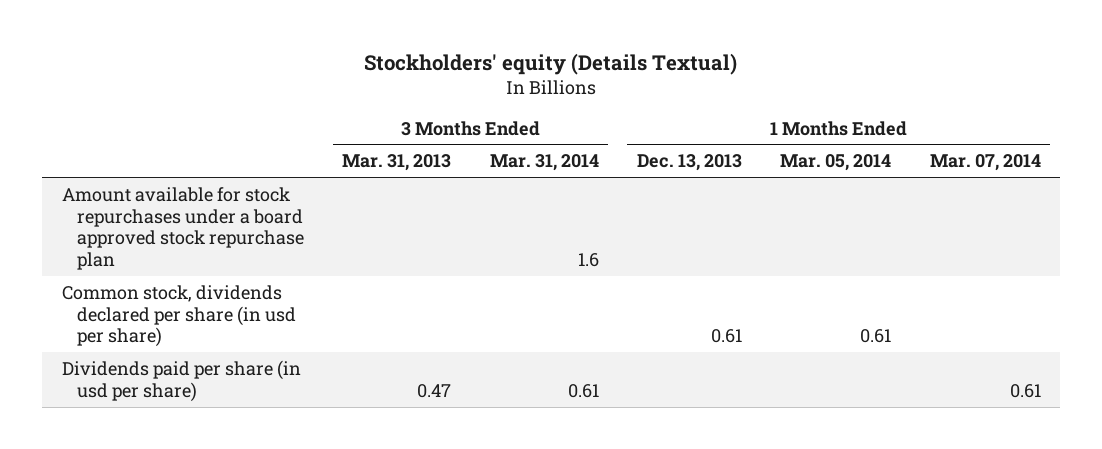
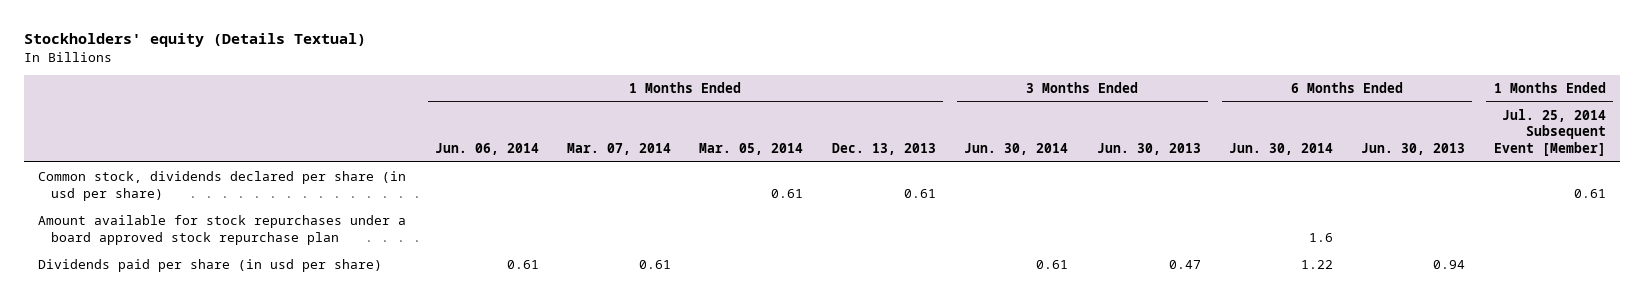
- | 3 Months Ended Mar. 31, 2013 | 3 Months Ended Mar. 31, 2014 | 1 Months Ended Dec. 13, 2013 | 1 Months Ended Mar. 05, 2014 | 1 Months Ended Mar. 07, 2014
+ | 1 Months Ended Jun. 06, 2014 | 1 Months Ended Mar. 07, 2014 | 1 Months Ended Mar. 05, 2014 | 1 Months Ended Dec. 13, 2013 | 3 Months Ended Jun. 30, 2014 | 3 Months Ended Jun. 30, 2013 | 6 Months Ended Jun. 30, 2014 | 6 Months Ended Jun. 30, 2013 | 1 Months Ended Jul. 25, 2014 Subsequent Event [Member]
moved down: Amount available for stock repurchases under a board approved stock repurchase plan | | | | | | | 1.6 | |

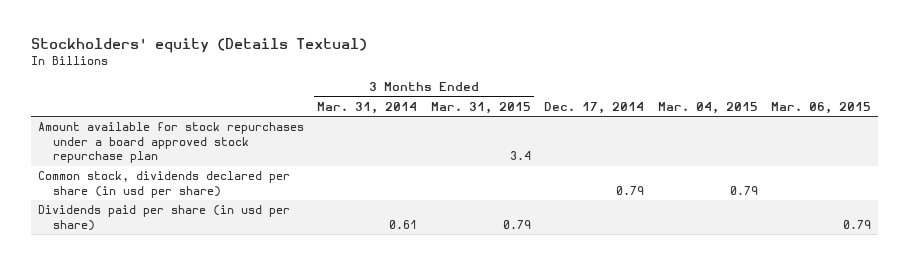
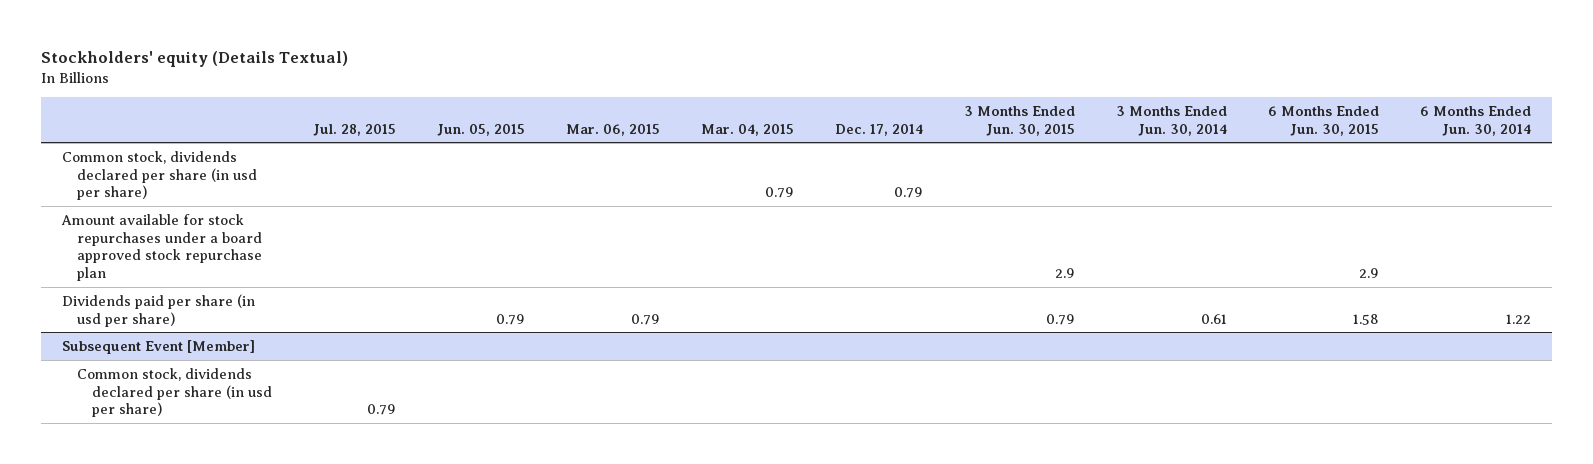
- | 3 Months Ended Mar. 31, 2014 | 3 Months Ended Mar. 31, 2015 | Dec. 17, 2014 | Mar. 04, 2015 | Mar. 06, 2015
+ | Jul. 28, 2015 | Jun. 05, 2015 | Mar. 06, 2015 | Mar. 04, 2015 | Dec. 17, 2014 | 3 Months Ended Jun. 30, 2015 | 3 Months Ended Jun. 30, 2014 | 6 Months Ended Jun. 30, 2015 | 6 Months Ended Jun. 30, 2014
moved down: Amount available for stock repurchases under a board approved stock repurchase plan | | | | | | 2.9 | | 2.9 |
+ Subsequent Event [Member]
+ Common stock, dividends declared per share (in usd per share) | 0.79 | | | | | | | |

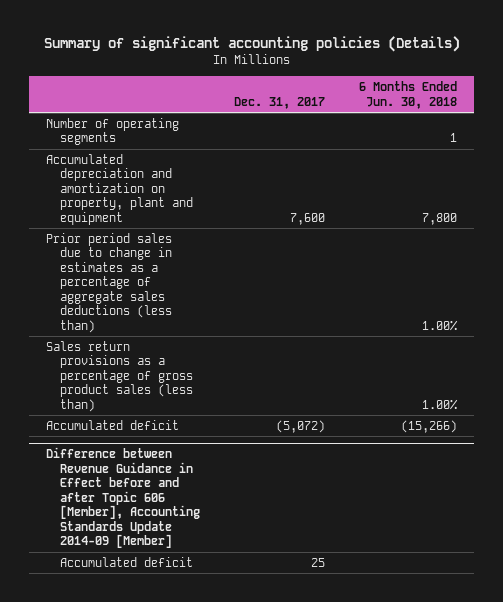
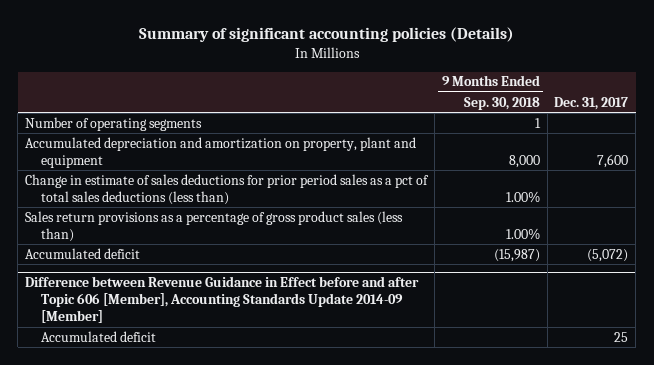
- | Dec. 31, 2017 | 6 Months Ended Jun. 30, 2018
+ | 9 Months Ended Sep. 30, 2018 | Dec. 31, 2017
- Prior period sales due to change in estimates as a percentage of aggregate sales deductions (less than) | | 1.00%
+ Change in estimate of sales deductions for prior period sales as a pct of total sales deductions (less than) | 1.00% |

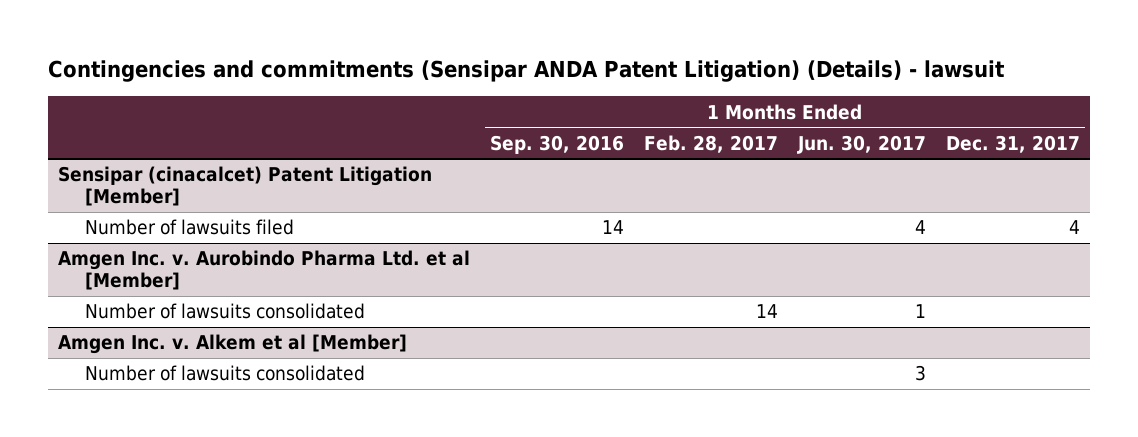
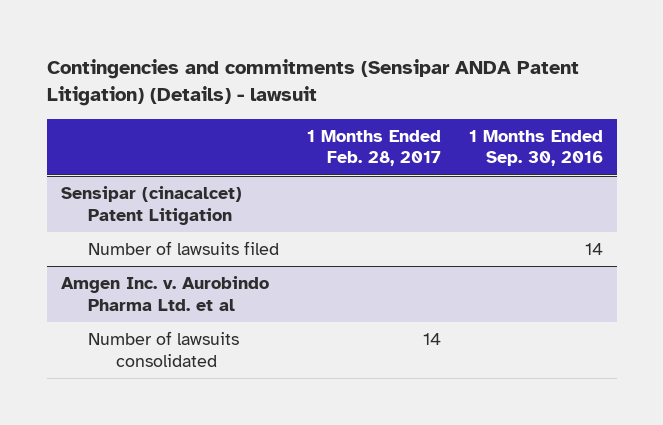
- | 1 Months Ended Sep. 30, 2016 | 1 Months Ended Feb. 28, 2017 | 1 Months Ended Jun. 30, 2017 | 1 Months Ended Dec. 31, 2017
+ | 1 Months Ended Feb. 28, 2017 | 1 Months Ended Sep. 30, 2016
- Sensipar (cinacalcet) Patent Litigation [Member]
+ Sensipar (cinacalcet) Patent Litigation
- Amgen Inc. v. Aurobindo Pharma Ltd. et al [Member]
+ Amgen Inc. v. Aurobindo Pharma Ltd. et al
- Amgen Inc. v. Alkem et al [Member]
- Number of lawsuits consolidated | | | 3 |

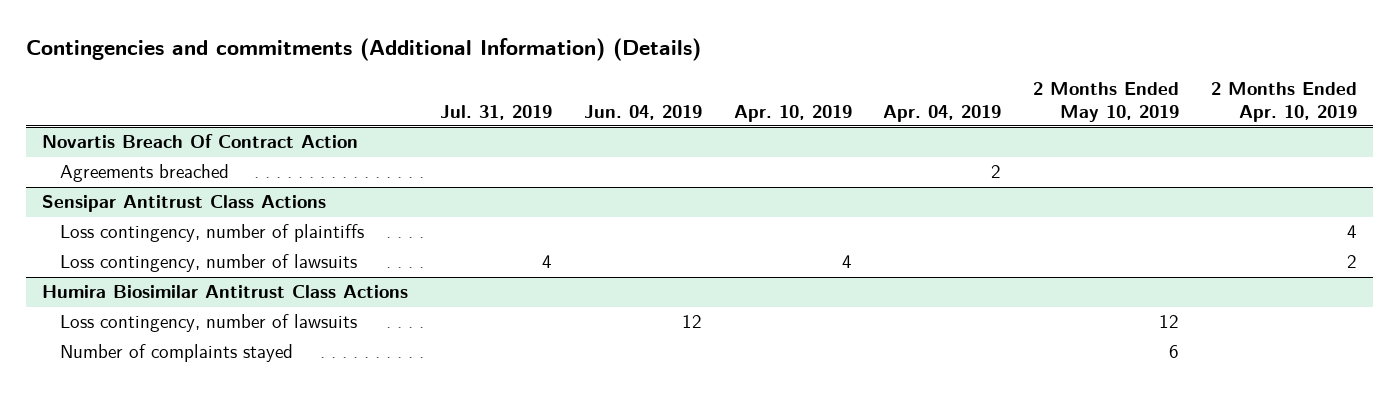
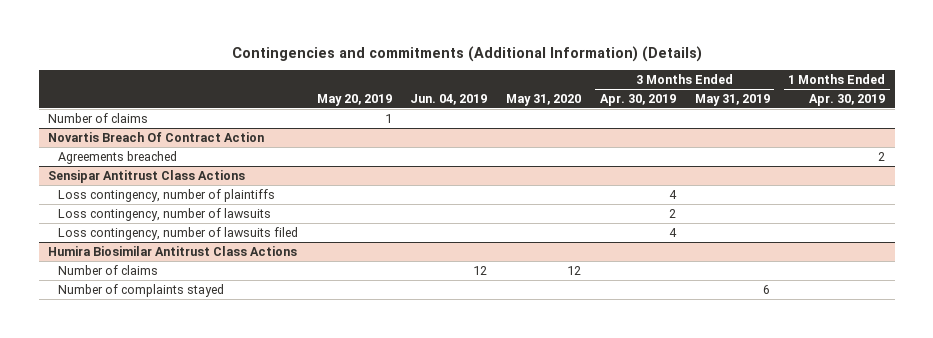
- | Jul. 31, 2019 | Jun. 04, 2019 | Apr. 10, 2019 | Apr. 04, 2019 | 2 Months Ended May 10, 2019 | 2 Months Ended Apr. 10, 2019
+ | May 20, 2019 | Jun. 04, 2019 | May 31, 2020 | 3 Months Ended Apr. 30, 2019 | 3 Months Ended May 31, 2019 | 1 Months Ended Apr. 30, 2019
+ Number of claims | 1 | | | | |
@ Sensipar Antitrust Class Actions
+ Loss contingency, number of lawsuits filed | | | | 4 | |
@ Humira Biosimilar Antitrust Class Actions
- Loss contingency, number of lawsuits | | 12 | | | 12 |
+ Number of claims | | 12 | 12 | | |

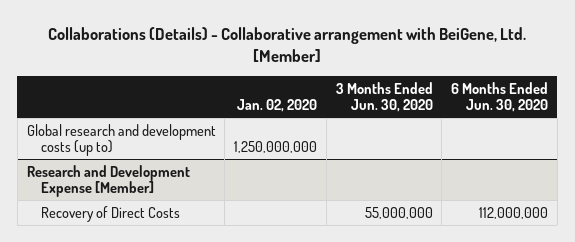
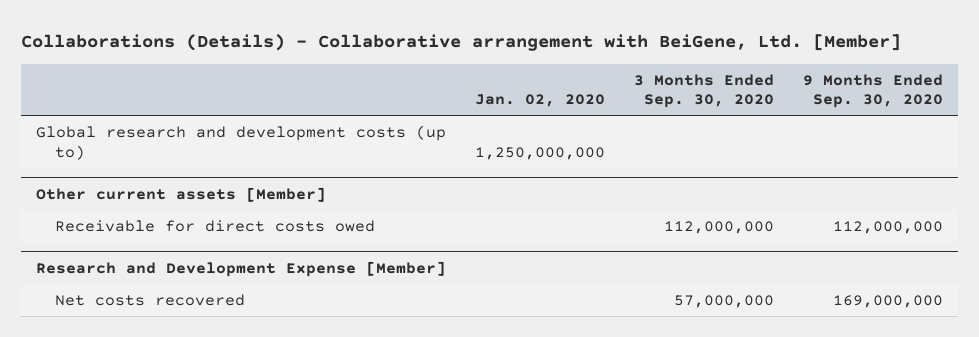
- | Jan. 02, 2020 | 3 Months Ended Jun. 30, 2020 | 6 Months Ended Jun. 30, 2020
+ | Jan. 02, 2020 | 3 Months Ended Sep. 30, 2020 | 9 Months Ended Sep. 30, 2020
+ Other current assets [Member]
+ Receivable for direct costs owed | | 112,000,000 | 112,000,000
@ Research and Development Expense [Member]
- Recovery of Direct Costs | | 55,000,000 | 112,000,000
+ Net costs recovered | | 57,000,000 | 169,000,000

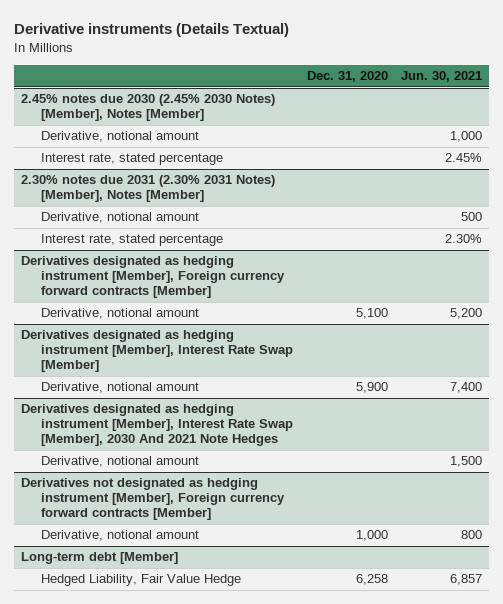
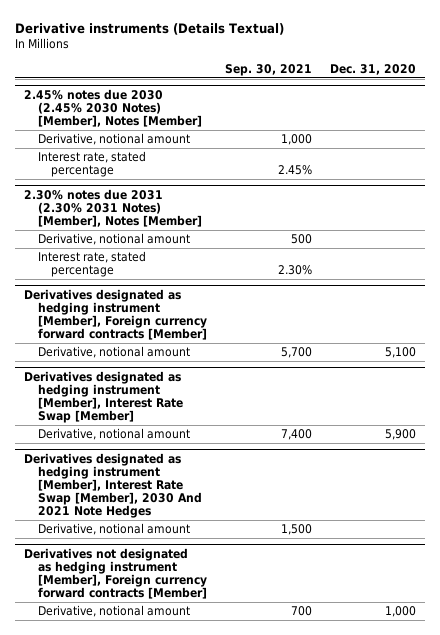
- | Dec. 31, 2020 | Jun. 30, 2021
+ | Sep. 30, 2021 | Dec. 31, 2020
- Long-term debt [Member]
- Hedged Liability, Fair Value Hedge | 6,258 | 6,857

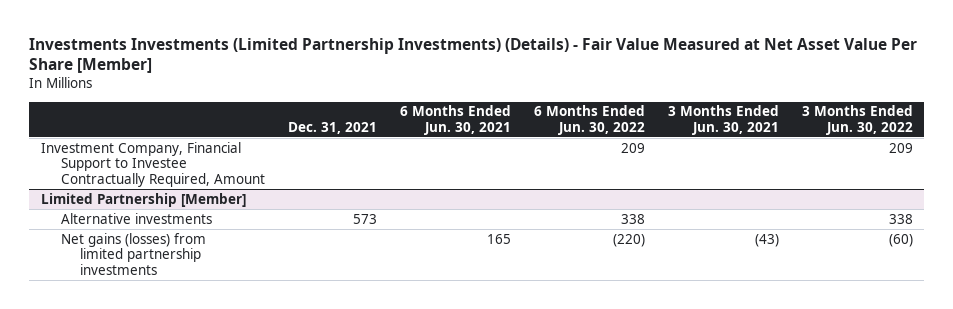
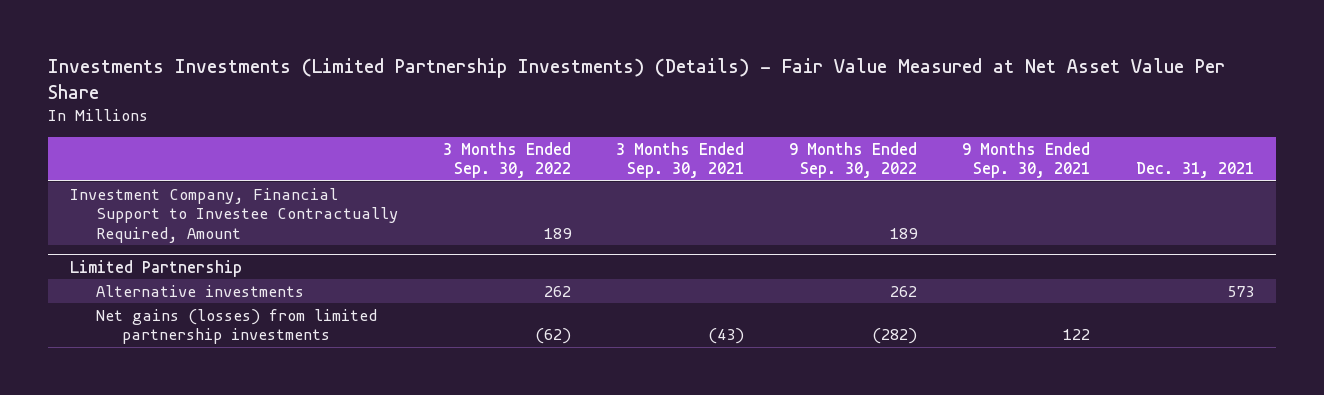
- Investments Investments (Limited Partnership Investments) (Details) - Fair Value Measured at Net Asset Value Per Share [Member]
+ Investments Investments (Limited Partnership Investments) (Details) - Fair Value Measured at Net Asset Value Per Share
- | Dec. 31, 2021 | 6 Months Ended Jun. 30, 2021 | 6 Months Ended Jun. 30, 2022 | 3 Months Ended Jun. 30, 2021 | 3 Months Ended Jun. 30, 2022
+ | 3 Months Ended Sep. 30, 2022 | 3 Months Ended Sep. 30, 2021 | 9 Months Ended Sep. 30, 2022 | 9 Months Ended Sep. 30, 2021 | Dec. 31, 2021
- Limited Partnership [Member]
+ Limited Partnership

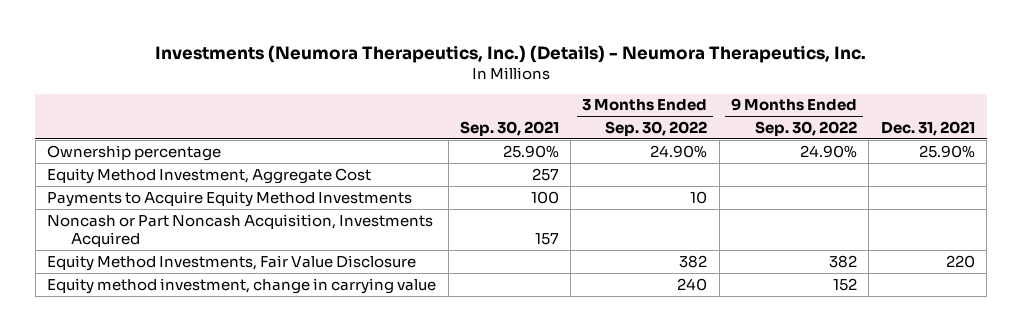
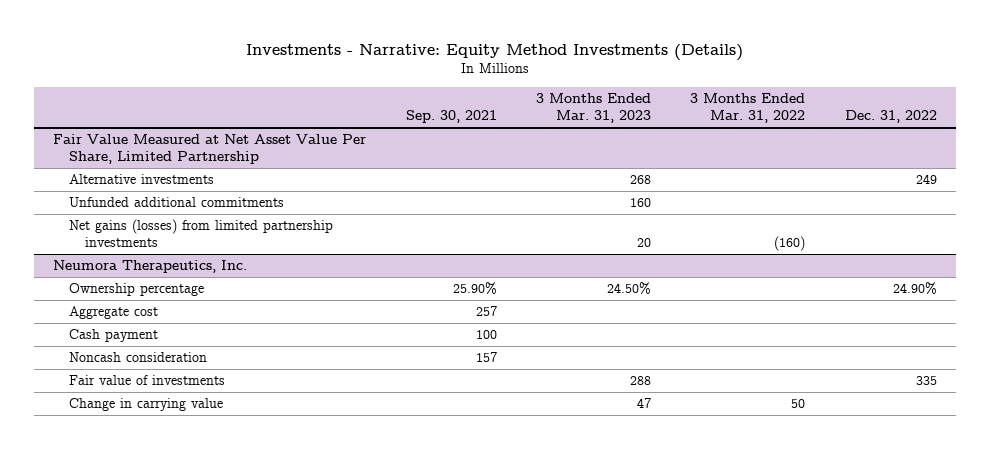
- Investments (Neumora Therapeutics, Inc.) (Details) - Neumora Therapeutics, Inc.
+ Investments - Narrative: Equity Method Investments (Details)
- | Sep. 30, 2021 | 3 Months Ended Sep. 30, 2022 | 9 Months Ended Sep. 30, 2022 | Dec. 31, 2021
+ | Sep. 30, 2021 | 3 Months Ended Mar. 31, 2023 | 3 Months Ended Mar. 31, 2022 | Dec. 31, 2022
+ Fair Value Measured at Net Asset Value Per Share, Limited Partnership
+ Alternative investments | | 268 | | 249
+ Unfunded additional commitments | | 160 | |
+ Net gains (losses) from limited partnership investments | | 20 | (160) |
+ Neumora Therapeutics, Inc.
- Equity Method Investment, Aggregate Cost | 257 | | |
- Payments to Acquire Equity Method Investments | 100 | 10 | |
- Noncash or Part Noncash Acquisition, Investments Acquired | 157 | | |
- Equity Method Investments, Fair Value Disclosure | | 382 | 382 | 220
- Equity method investment, change in carrying value | | 240 | 152 |
+ Aggregate cost | 257 | | |
+ Cash payment | 100 | | |
+ Noncash consideration | 157 | | |
+ Fair value of investments | | 288 | | 335
+ Change in carrying value | | 47 | 50 |

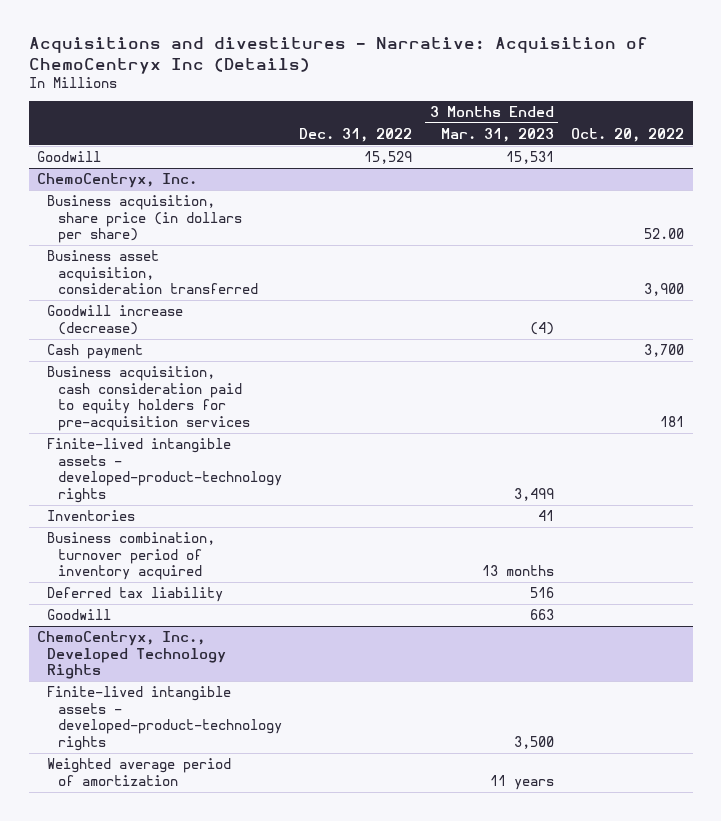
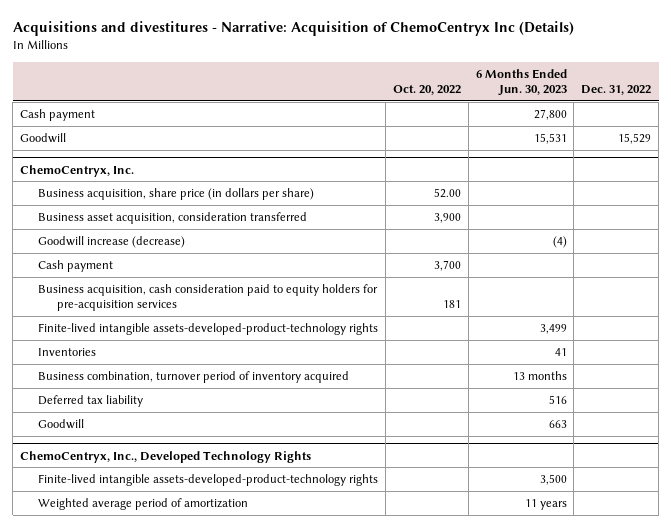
- | Dec. 31, 2022 | 3 Months Ended Mar. 31, 2023 | Oct. 20, 2022
+ | Oct. 20, 2022 | 6 Months Ended Jun. 30, 2023 | Dec. 31, 2022
+ Cash payment | | 27,800 |
@ ChemoCentryx, Inc.
- Finite-lived intangible assets - developed-product-technology rights | | 3,499 |
+ Finite-lived intangible assets-developed-product-technology rights | | 3,499 |
@ ChemoCentryx, Inc., Developed Technology Rights
- Finite-lived intangible assets - developed-product-technology rights | | 3,500 |
+ Finite-lived intangible assets-developed-product-technology rights | | 3,500 |

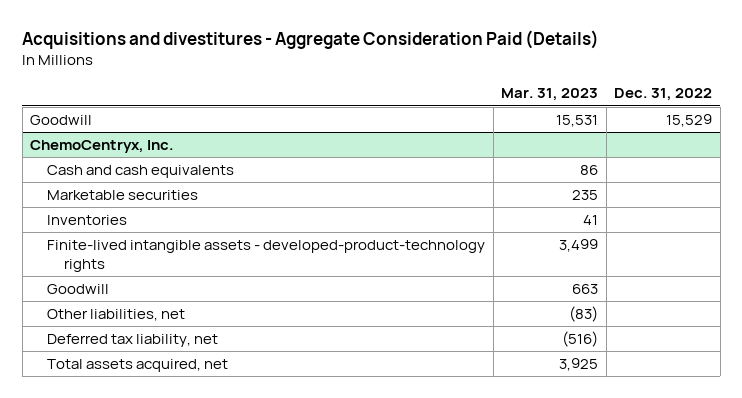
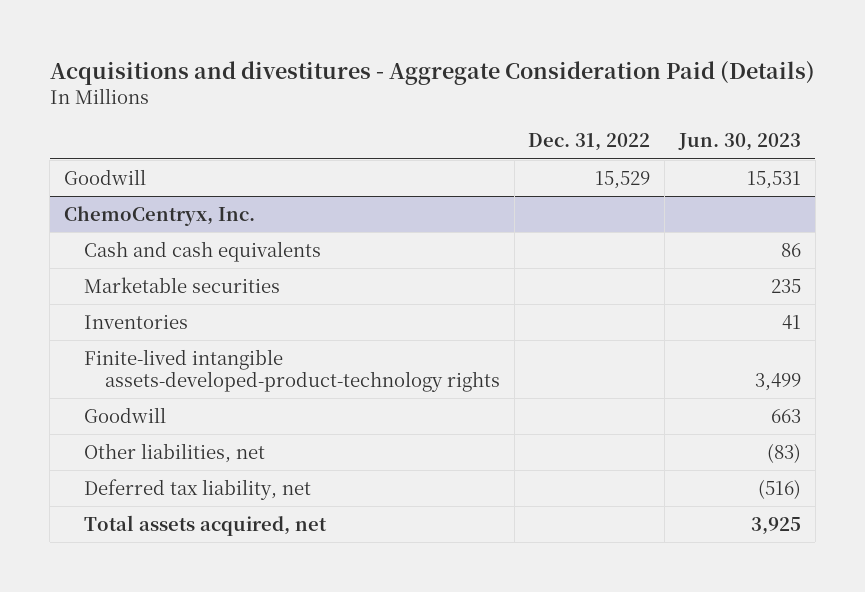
- | Mar. 31, 2023 | Dec. 31, 2022
+ | Dec. 31, 2022 | Jun. 30, 2023
@ ChemoCentryx, Inc.
- Finite-lived intangible assets - developed-product-technology rights | 3,499 |
+ Finite-lived intangible assets-developed-product-technology rights | | 3,499

